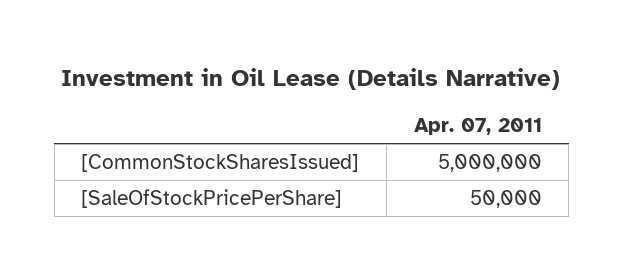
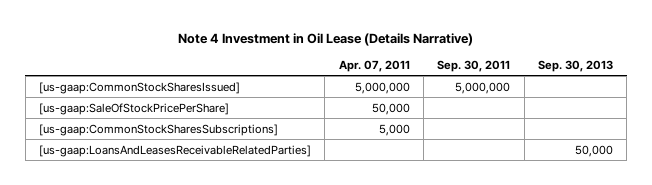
- Investment in Oil Lease (Details Narrative)
+ Note 4 Investment in Oil Lease (Details Narrative)
- | Apr. 07, 2011
+ | Apr. 07, 2011 | Sep. 30, 2011 | Sep. 30, 2013
- [CommonStockSharesIssued] | 5,000,000
- [SaleOfStockPricePerShare] | 50,000
+ [us-gaap:CommonStockSharesIssued] | 5,000,000 | 5,000,000 |
+ [us-gaap:SaleOfStockPricePerShare] | 50,000 | |
+ [us-gaap:CommonStockSharesSubscriptions] | 5,000 | |
+ [us-gaap:LoansAndLeasesReceivableRelatedParties] | | | 50,000

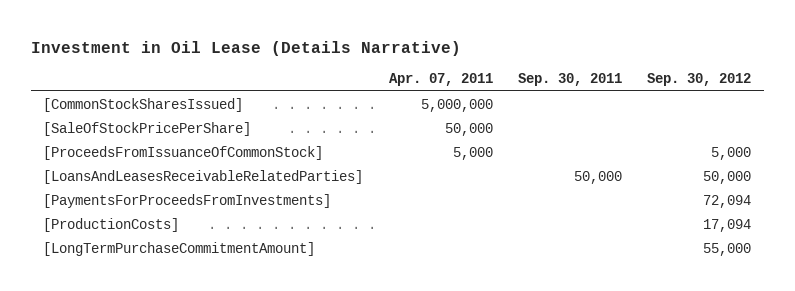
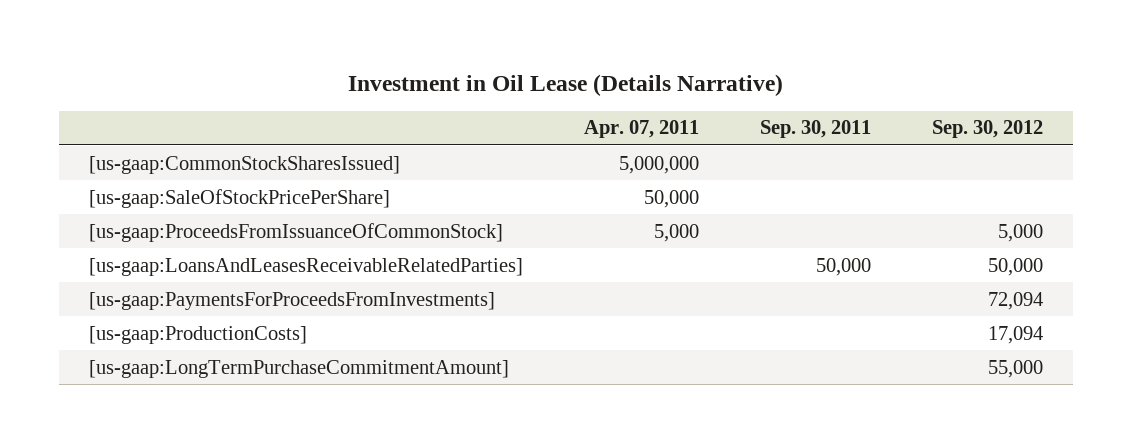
- [CommonStockSharesIssued] | 5,000,000 | |
- [SaleOfStockPricePerShare] | 50,000 | |
- [ProceedsFromIssuanceOfCommonStock] | 5,000 | | 5,000
- [LoansAndLeasesReceivableRelatedParties] | | 50,000 | 50,000
- [PaymentsForProceedsFromInvestments] | | | 72,094
- [ProductionCosts] | | | 17,094
- [LongTermPurchaseCommitmentAmount] | | | 55,000
+ [us-gaap:CommonStockSharesIssued] | 5,000,000 | |
+ [us-gaap:SaleOfStockPricePerShare] | 50,000 | |
+ [us-gaap:ProceedsFromIssuanceOfCommonStock] | 5,000 | | 5,000
+ [us-gaap:LoansAndLeasesReceivableRelatedParties] | | 50,000 | 50,000
+ [us-gaap:PaymentsForProceedsFromInvestments] | | | 72,094
+ [us-gaap:ProductionCosts] | | | 17,094
+ [us-gaap:LongTermPurchaseCommitmentAmount] | | | 55,000

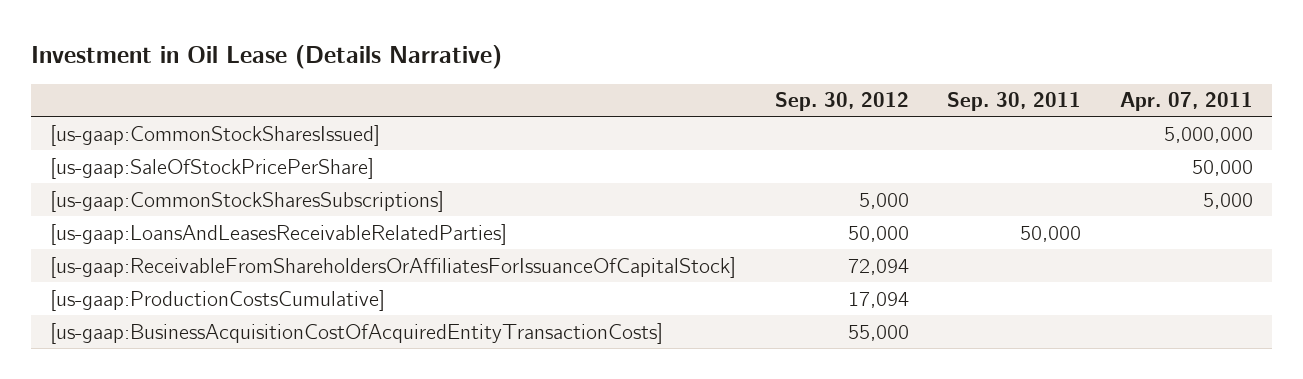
- | Apr. 07, 2011 | Sep. 30, 2011 | Sep. 30, 2012
+ | Sep. 30, 2012 | Sep. 30, 2011 | Apr. 07, 2011
- [us-gaap:ProceedsFromIssuanceOfCommonStock] | 5,000 | | 5,000
+ [us-gaap:CommonStockSharesSubscriptions] | 5,000 | | 5,000
- [us-gaap:PaymentsForProceedsFromInvestments] | | | 72,094
- [us-gaap:ProductionCosts] | | | 17,094
- [us-gaap:LongTermPurchaseCommitmentAmount] | | | 55,000
+ [us-gaap:ReceivableFromShareholdersOrAffiliatesForIssuanceOfCapitalStock] | 72,094 | |
+ [us-gaap:ProductionCostsCumulative] | 17,094 | |
+ [us-gaap:BusinessAcquisitionCostOfAcquiredEntityTransactionCosts] | 55,000 | |

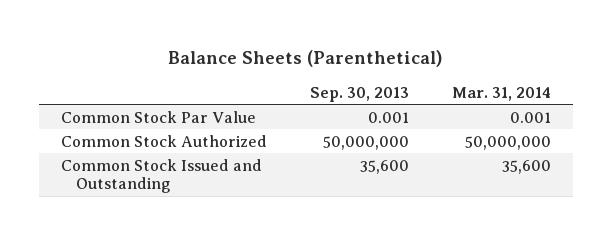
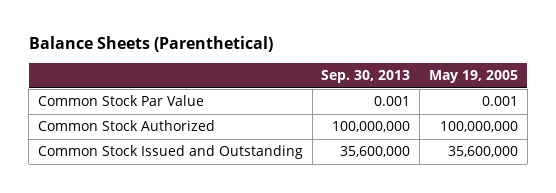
- | Sep. 30, 2013 | Mar. 31, 2014
+ | Sep. 30, 2013 | May 19, 2005
- Common Stock Authorized | 50,000,000 | 50,000,000
- Common Stock Issued and Outstanding | 35,600 | 35,600
+ Common Stock Authorized | 100,000,000 | 100,000,000
+ Common Stock Issued and Outstanding | 35,600,000 | 35,600,000

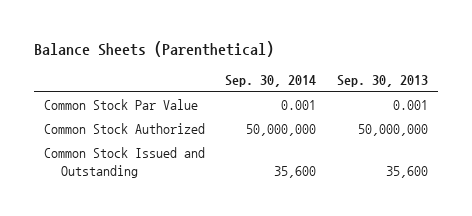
- | Sep. 30, 2013 | May 19, 2005
+ | Sep. 30, 2014 | Sep. 30, 2013
- Common Stock Authorized | 100,000,000 | 100,000,000
- Common Stock Issued and Outstanding | 35,600,000 | 35,600,000
+ Common Stock Authorized | 50,000,000 | 50,000,000
+ Common Stock Issued and Outstanding | 35,600 | 35,600

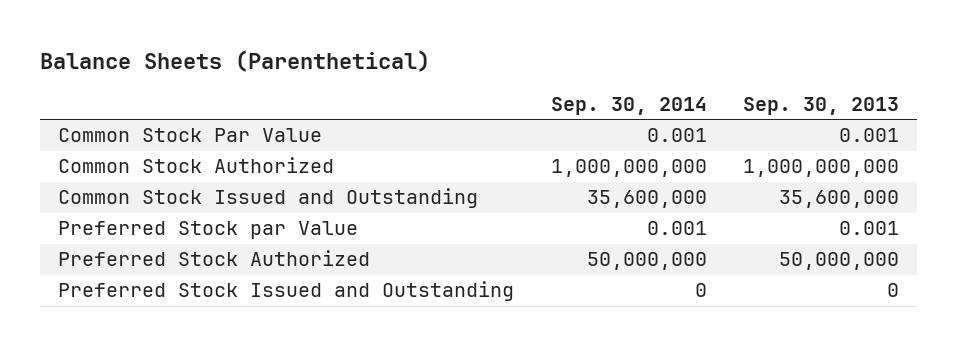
- Common Stock Authorized | 50,000,000 | 50,000,000
- Common Stock Issued and Outstanding | 35,600 | 35,600
+ Common Stock Authorized | 1,000,000,000 | 1,000,000,000
+ Common Stock Issued and Outstanding | 35,600,000 | 35,600,000
+ Preferred Stock par Value | 0.001 | 0.001
+ Preferred Stock Authorized | 50,000,000 | 50,000,000
+ Preferred Stock Issued and Outstanding | 0 | 0

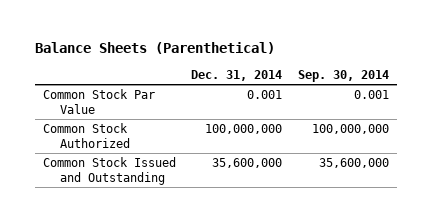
- | Sep. 30, 2014 | Sep. 30, 2013
+ | Dec. 31, 2014 | Sep. 30, 2014
- Common Stock Authorized | 1,000,000,000 | 1,000,000,000
+ Common Stock Authorized | 100,000,000 | 100,000,000
- Preferred Stock par Value | 0.001 | 0.001
- Preferred Stock Authorized | 50,000,000 | 50,000,000
- Preferred Stock Issued and Outstanding | 0 | 0

